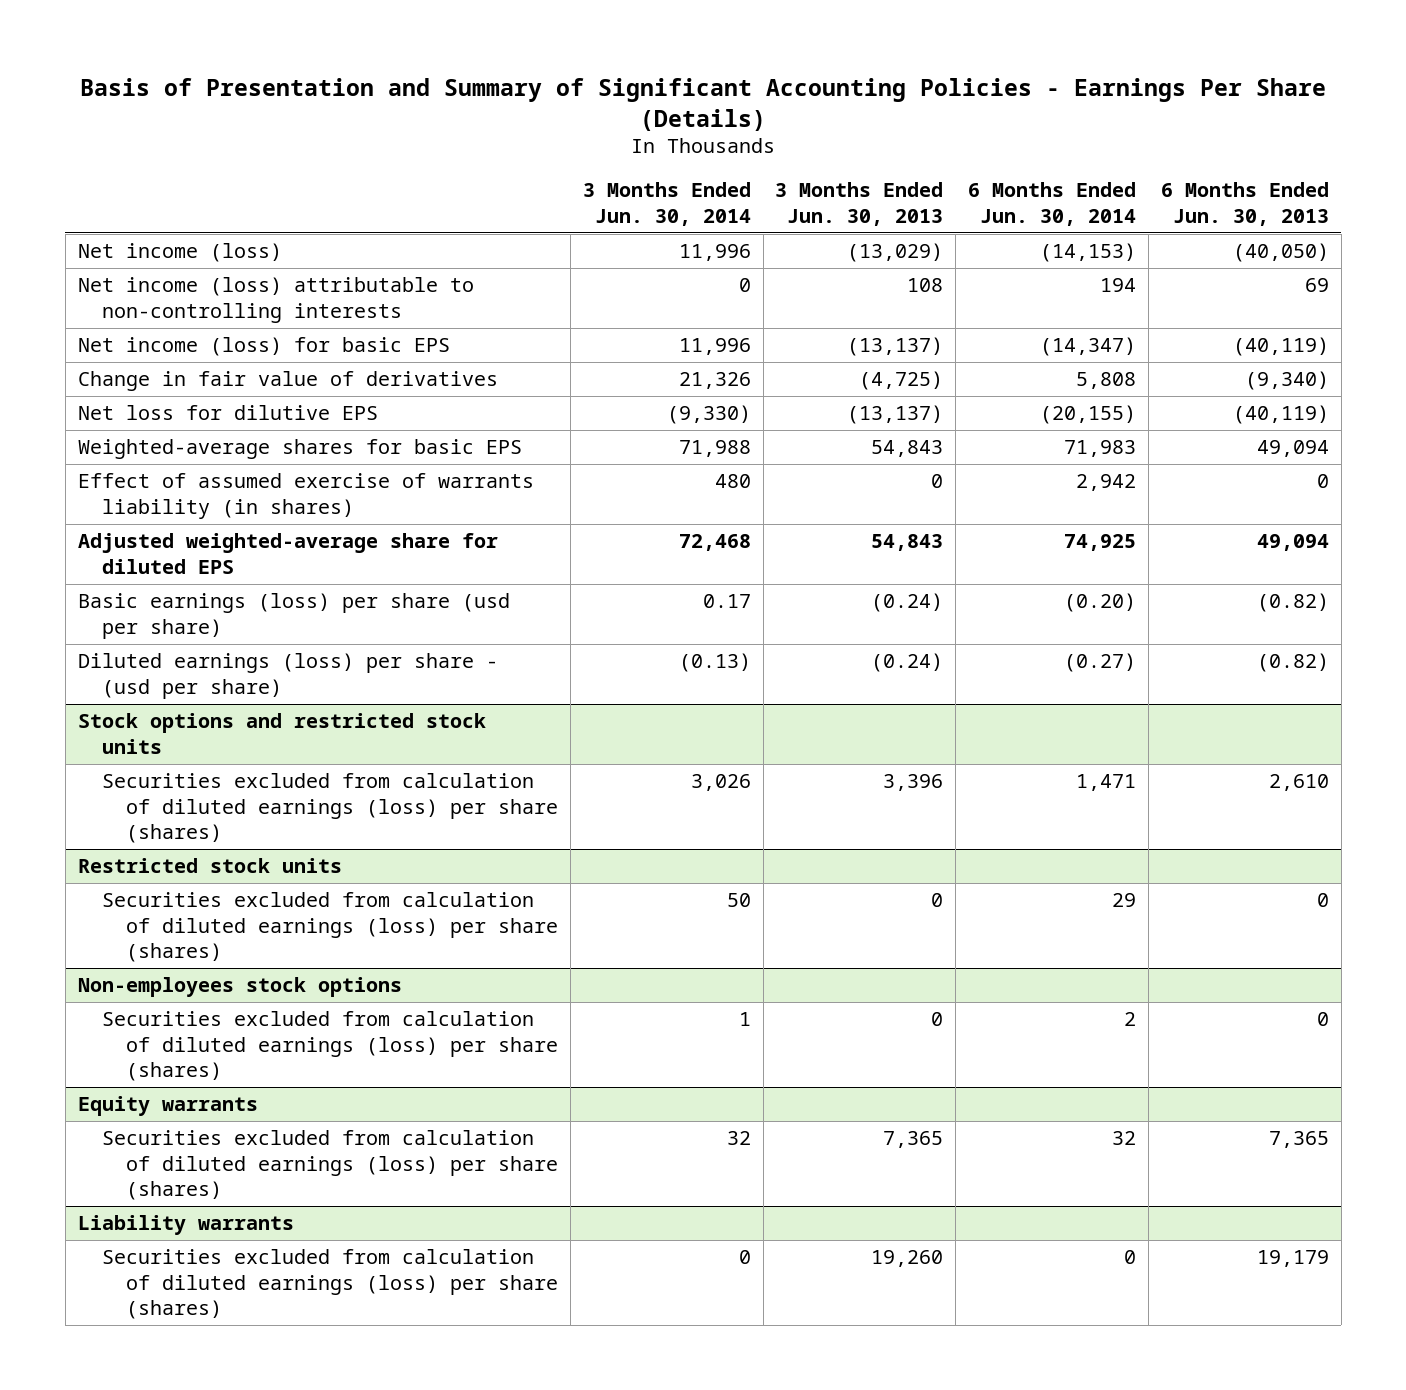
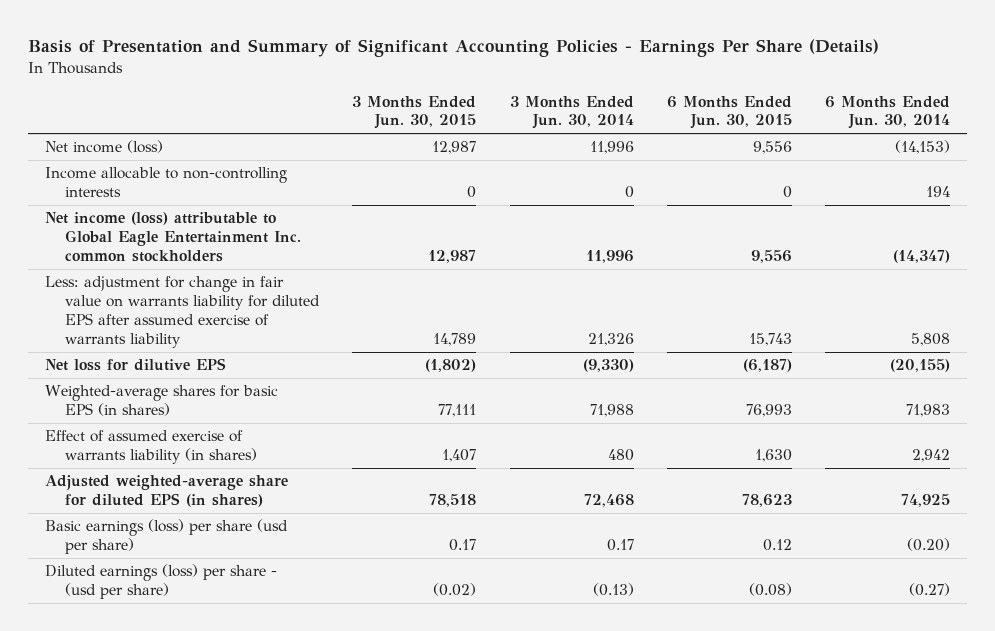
- | 3 Months Ended Jun. 30, 2014 | 3 Months Ended Jun. 30, 2013 | 6 Months Ended Jun. 30, 2014 | 6 Months Ended Jun. 30, 2013
+ | 3 Months Ended Jun. 30, 2015 | 3 Months Ended Jun. 30, 2014 | 6 Months Ended Jun. 30, 2015 | 6 Months Ended Jun. 30, 2014
- Net income (loss) attributable to non-controlling interests | 0 | 108 | 194 | 69
- Net income (loss) for basic EPS | 11,996 | (13,137) | (14,347) | (40,119)
- Change in fair value of derivatives | 21,326 | (4,725) | 5,808 | (9,340)
+ Income allocable to non-controlling interests | 0 | 0 | 0 | 194
+ Net income (loss) attributable to Global Eagle Entertainment Inc. common stockholders | 12,987 | 11,996 | 9,556 | (14,347)
+ Less: adjustment for change in fair value on warrants liability for diluted EPS after assumed exercise of warrants liability | 14,789 | 21,326 | 15,743 | 5,808
- Weighted-average shares for basic EPS | 71,988 | 54,843 | 71,983 | 49,094
+ Weighted-average shares for basic EPS (in shares) | 77,111 | 71,988 | 76,993 | 71,983
- Adjusted weighted-average share for diluted EPS | 72,468 | 54,843 | 74,925 | 49,094
+ Adjusted weighted-average share for diluted EPS (in shares) | 78,518 | 72,468 | 78,623 | 74,925
- Stock options and restricted stock units
- Securities excluded from calculation of diluted earnings (loss) per share (shares) | 3,026 | 3,396 | 1,471 | 2,610
- Restricted stock units
- Securities excluded from calculation of diluted earnings (loss) per share (shares) | 50 | 0 | 29 | 0
- Non-employees stock options
- Securities excluded from calculation of diluted earnings (loss) per share (shares) | 1 | 0 | 2 | 0
- Equity warrants
- Securities excluded from calculation of diluted earnings (loss) per share (shares) | 32 | 7,365 | 32 | 7,365
- Liability warrants
- Securities excluded from calculation of diluted earnings (loss) per share (shares) | 0 | 19,260 | 0 | 19,179

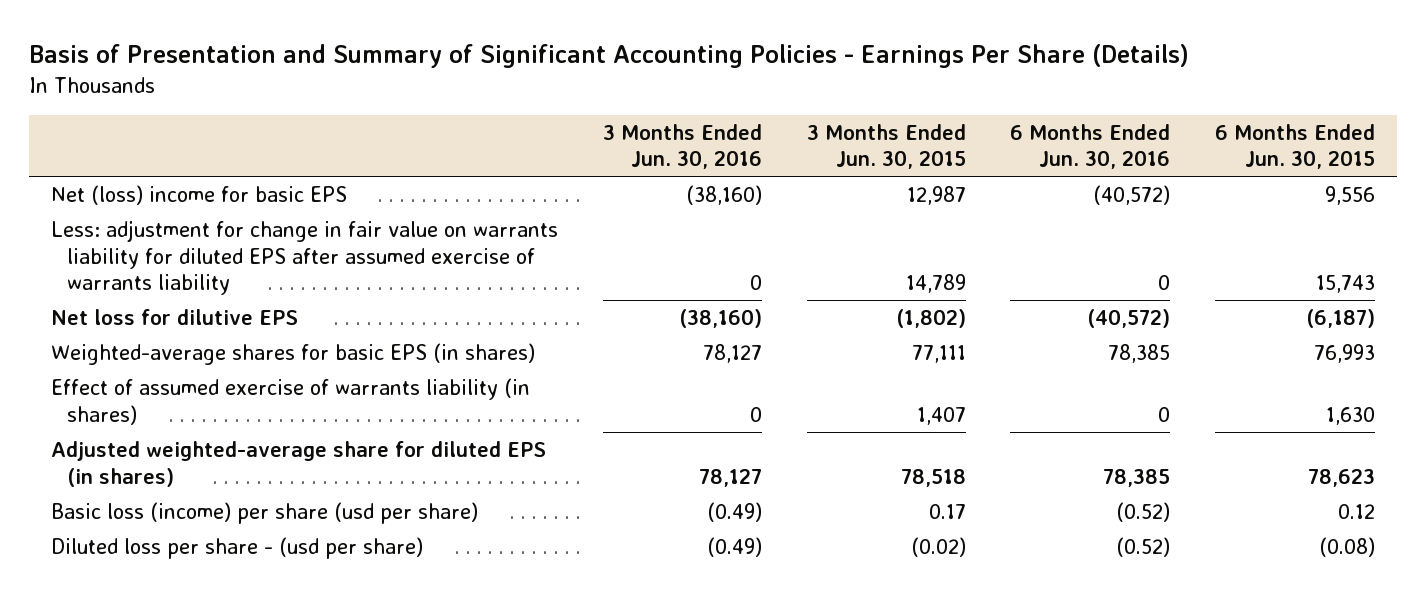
- | 3 Months Ended Jun. 30, 2015 | 3 Months Ended Jun. 30, 2014 | 6 Months Ended Jun. 30, 2015 | 6 Months Ended Jun. 30, 2014
+ | 3 Months Ended Jun. 30, 2016 | 3 Months Ended Jun. 30, 2015 | 6 Months Ended Jun. 30, 2016 | 6 Months Ended Jun. 30, 2015
- Net income (loss) | 12,987 | 11,996 | 9,556 | (14,153)
- Income allocable to non-controlling interests | 0 | 0 | 0 | 194
- Net income (loss) attributable to Global Eagle Entertainment Inc. common stockholders | 12,987 | 11,996 | 9,556 | (14,347)
+ Net (loss) income for basic EPS | (38,160) | 12,987 | (40,572) | 9,556
- Basic earnings (loss) per share (usd per share) | 0.17 | 0.17 | 0.12 | (0.20)
- Diluted earnings (loss) per share - (usd per share) | (0.02) | (0.13) | (0.08) | (0.27)
+ Basic loss (income) per share (usd per share) | (0.49) | 0.17 | (0.52) | 0.12
+ Diluted loss per share - (usd per share) | (0.49) | (0.02) | (0.52) | (0.08)

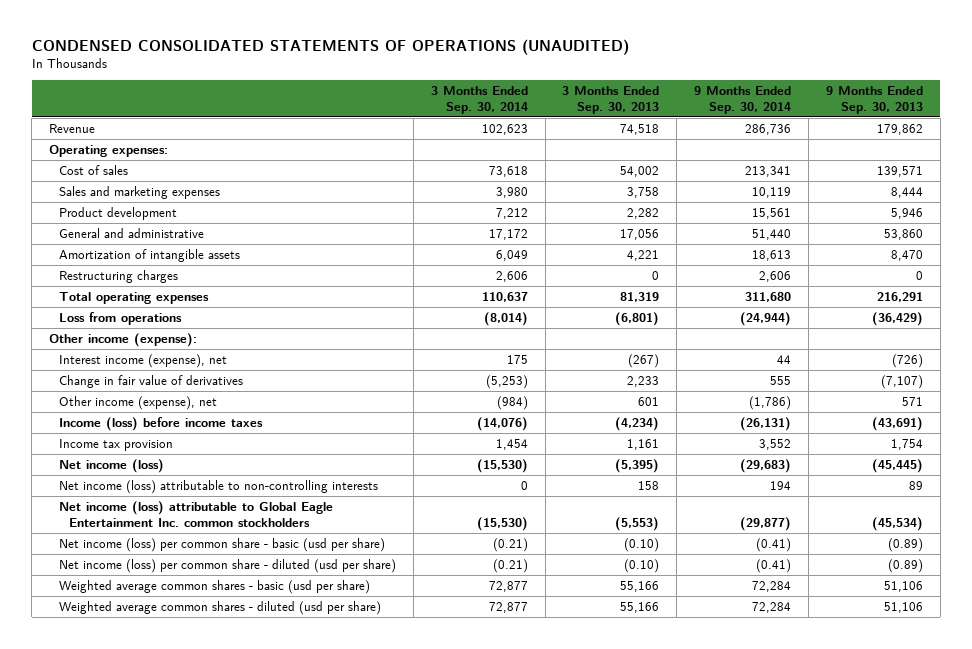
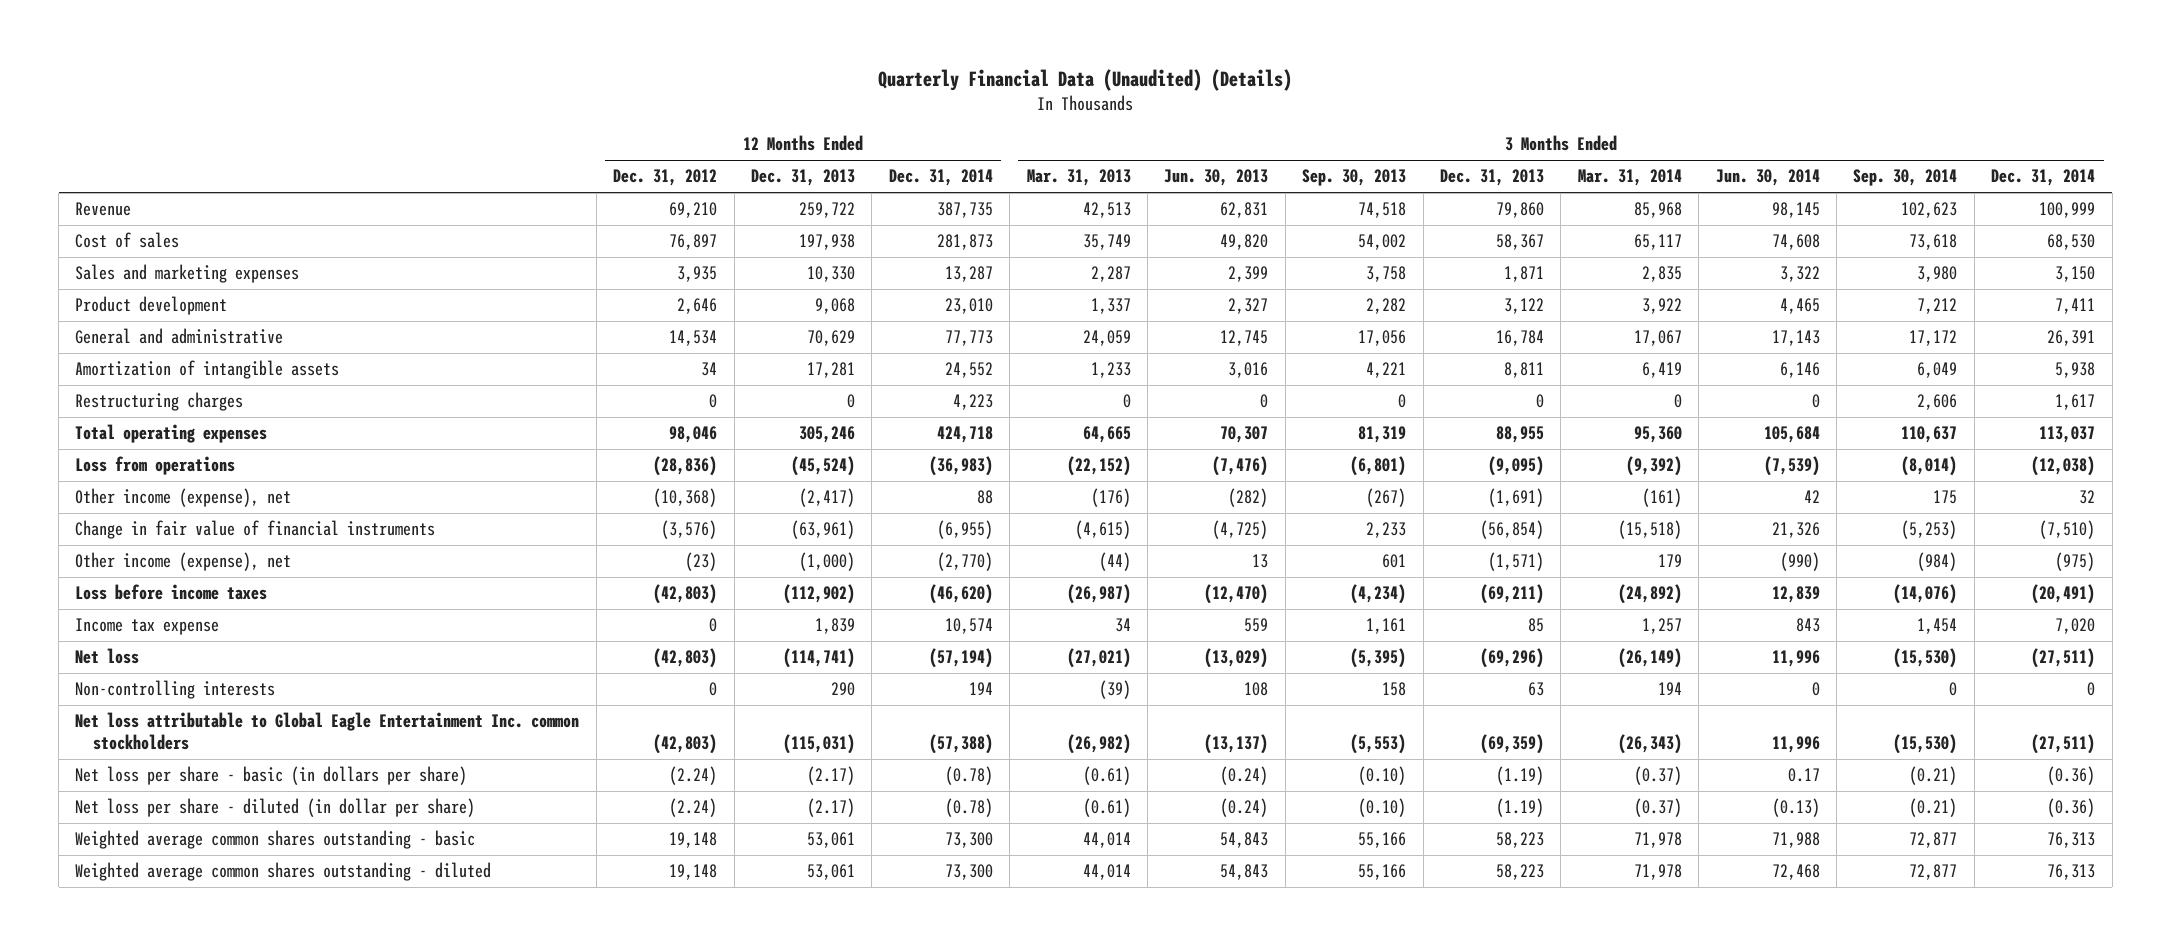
- CONDENSED CONSOLIDATED STATEMENTS OF OPERATIONS (UNAUDITED)
+ Quarterly Financial Data (Unaudited) (Details)
- | 3 Months Ended Sep. 30, 2014 | 3 Months Ended Sep. 30, 2013 | 9 Months Ended Sep. 30, 2014 | 9 Months Ended Sep. 30, 2013
+ | 12 Months Ended Dec. 31, 2012 | 12 Months Ended Dec. 31, 2013 | 12 Months Ended Dec. 31, 2014 | 3 Months Ended Mar. 31, 2013 | 3 Months Ended Jun. 30, 2013 | 3 Months Ended Sep. 30, 2013 | 3 Months Ended Dec. 31, 2013 | 3 Months Ended Mar. 31, 2014 | 3 Months Ended Jun. 30, 2014 | 3 Months Ended Sep. 30, 2014 | 3 Months Ended Dec. 31, 2014
- Operating expenses:
- Other income (expense):
- Interest income (expense), net | 175 | (267) | 44 | (726)
- Change in fair value of derivatives | (5,253) | 2,233 | 555 | (7,107)
+ Other income (expense), net | (10,368) | (2,417) | 88 | (176) | (282) | (267) | (1,691) | (161) | 42 | 175 | 32
+ Change in fair value of financial instruments | (3,576) | (63,961) | (6,955) | (4,615) | (4,725) | 2,233 | (56,854) | (15,518) | 21,326 | (5,253) | (7,510)
- Income (loss) before income taxes | (14,076) | (4,234) | (26,131) | (43,691)
- Income tax provision | 1,454 | 1,161 | 3,552 | 1,754
- Net income (loss) | (15,530) | (5,395) | (29,683) | (45,445)
- Net income (loss) attributable to non-controlling interests | 0 | 158 | 194 | 89
- Net income (loss) attributable to Global Eagle Entertainment Inc. common stockholders | (15,530) | (5,553) | (29,877) | (45,534)
- Net income (loss) per common share - basic (usd per share) | (0.21) | (0.10) | (0.41) | (0.89)
- Net income (loss) per common share - diluted (usd per share) | (0.21) | (0.10) | (0.41) | (0.89)
- Weighted average common shares - basic (usd per share) | 72,877 | 55,166 | 72,284 | 51,106
- Weighted average common shares - diluted (usd per share) | 72,877 | 55,166 | 72,284 | 51,106
+ Loss before income taxes | (42,803) | (112,902) | (46,620) | (26,987) | (12,470) | (4,234) | (69,211) | (24,892) | 12,839 | (14,076) | (20,491)
+ Income tax expense | 0 | 1,839 | 10,574 | 34 | 559 | 1,161 | 85 | 1,257 | 843 | 1,454 | 7,020
+ Net loss | (42,803) | (114,741) | (57,194) | (27,021) | (13,029) | (5,395) | (69,296) | (26,149) | 11,996 | (15,530) | (27,511)
+ Non-controlling interests | 0 | 290 | 194 | (39) | 108 | 158 | 63 | 194 | 0 | 0 | 0
+ Net loss attributable to Global Eagle Entertainment Inc. common stockholders | (42,803) | (115,031) | (57,388) | (26,982) | (13,137) | (5,553) | (69,359) | (26,343) | 11,996 | (15,530) | (27,511)
+ Net loss per share - basic (in dollars per share) | (2.24) | (2.17) | (0.78) | (0.61) | (0.24) | (0.10) | (1.19) | (0.37) | 0.17 | (0.21) | (0.36)
+ Net loss per share - diluted (in dollar per share) | (2.24) | (2.17) | (0.78) | (0.61) | (0.24) | (0.10) | (1.19) | (0.37) | (0.13) | (0.21) | (0.36)
+ Weighted average common shares outstanding - basic | 19,148 | 53,061 | 73,300 | 44,014 | 54,843 | 55,166 | 58,223 | 71,978 | 71,988 | 72,877 | 76,313
+ Weighted average common shares outstanding - diluted | 19,148 | 53,061 | 73,300 | 44,014 | 54,843 | 55,166 | 58,223 | 71,978 | 72,468 | 72,877 | 76,313

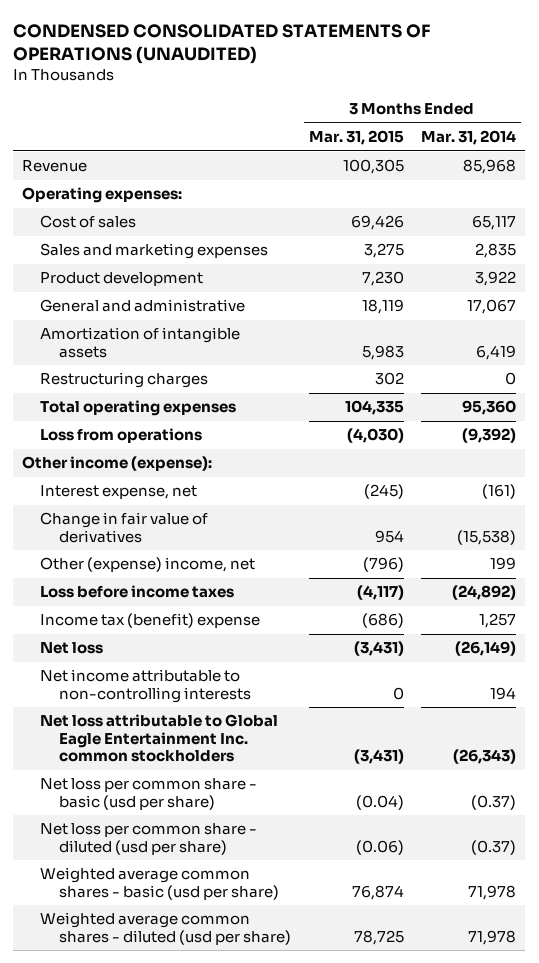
- Quarterly Financial Data (Unaudited) (Details)
+ CONDENSED CONSOLIDATED STATEMENTS OF OPERATIONS (UNAUDITED)
- | 12 Months Ended Dec. 31, 2012 | 12 Months Ended Dec. 31, 2013 | 12 Months Ended Dec. 31, 2014 | 3 Months Ended Mar. 31, 2013 | 3 Months Ended Jun. 30, 2013 | 3 Months Ended Sep. 30, 2013 | 3 Months Ended Dec. 31, 2013 | 3 Months Ended Mar. 31, 2014 | 3 Months Ended Jun. 30, 2014 | 3 Months Ended Sep. 30, 2014 | 3 Months Ended Dec. 31, 2014
+ | 3 Months Ended Mar. 31, 2015 | 3 Months Ended Mar. 31, 2014
+ Operating expenses:
- Other income (expense), net | (10,368) | (2,417) | 88 | (176) | (282) | (267) | (1,691) | (161) | 42 | 175 | 32
- Change in fair value of financial instruments | (3,576) | (63,961) | (6,955) | (4,615) | (4,725) | 2,233 | (56,854) | (15,518) | 21,326 | (5,253) | (7,510)
- Other income (expense), net | (23) | (1,000) | (2,770) | (44) | 13 | 601 | (1,571) | 179 | (990) | (984) | (975)
+ Other income (expense):
+ Interest expense, net | (245) | (161)
+ Change in fair value of derivatives | 954 | (15,538)
+ Other (expense) income, net | (796) | 199
- Income tax expense | 0 | 1,839 | 10,574 | 34 | 559 | 1,161 | 85 | 1,257 | 843 | 1,454 | 7,020
+ Income tax (benefit) expense | (686) | 1,257
- Non-controlling interests | 0 | 290 | 194 | (39) | 108 | 158 | 63 | 194 | 0 | 0 | 0
+ Net income attributable to non-controlling interests | 0 | 194
- Net loss per share - basic (in dollars per share) | (2.24) | (2.17) | (0.78) | (0.61) | (0.24) | (0.10) | (1.19) | (0.37) | 0.17 | (0.21) | (0.36)
- Net loss per share - diluted (in dollar per share) | (2.24) | (2.17) | (0.78) | (0.61) | (0.24) | (0.10) | (1.19) | (0.37) | (0.13) | (0.21) | (0.36)
- Weighted average common shares outstanding - basic | 19,148 | 53,061 | 73,300 | 44,014 | 54,843 | 55,166 | 58,223 | 71,978 | 71,988 | 72,877 | 76,313
- Weighted average common shares outstanding - diluted | 19,148 | 53,061 | 73,300 | 44,014 | 54,843 | 55,166 | 58,223 | 71,978 | 72,468 | 72,877 | 76,313
+ Net loss per common share - basic (usd per share) | (0.04) | (0.37)
+ Net loss per common share - diluted (usd per share) | (0.06) | (0.37)
+ Weighted average common shares - basic (usd per share) | 76,874 | 71,978
+ Weighted average common shares - diluted (usd per share) | 78,725 | 71,978

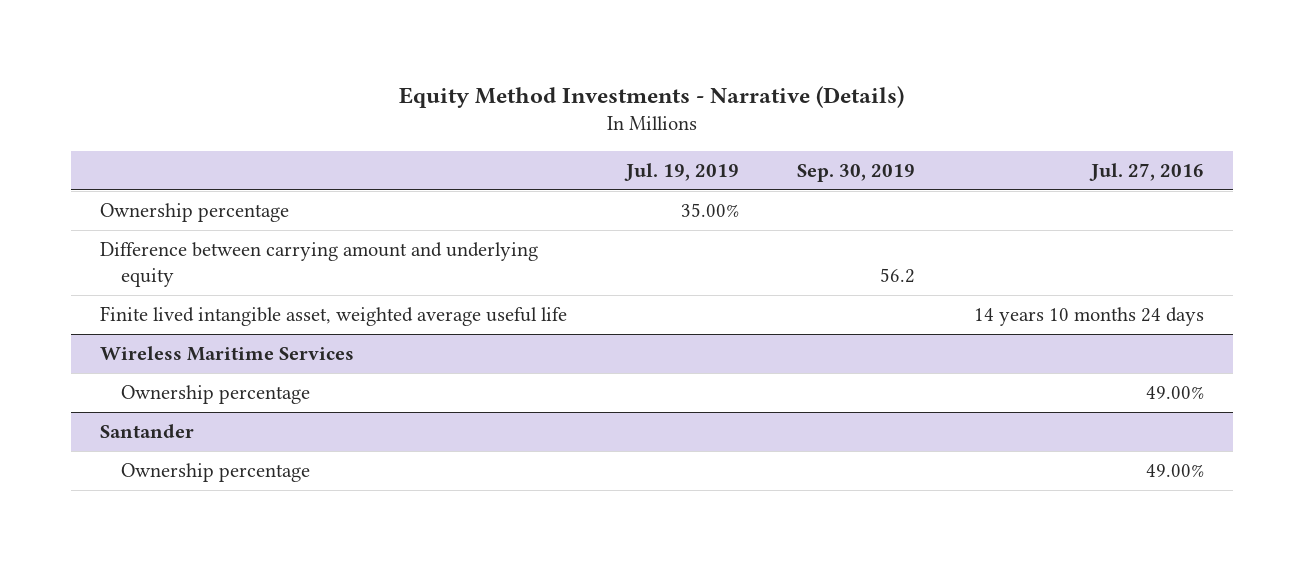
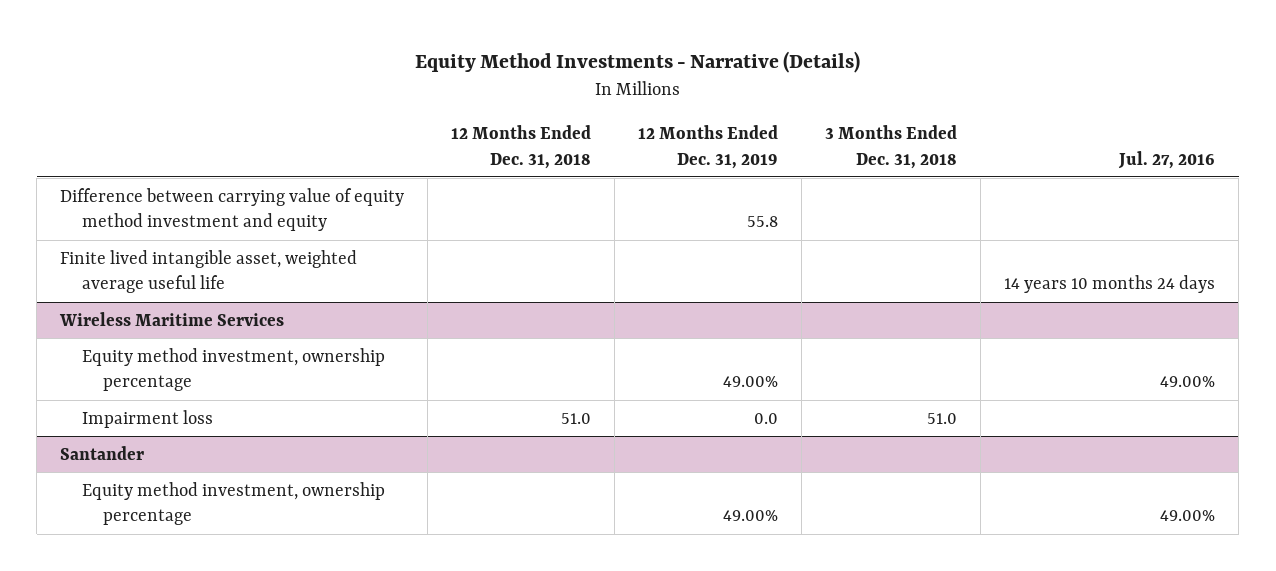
- | Jul. 19, 2019 | Sep. 30, 2019 | Jul. 27, 2016
+ | 12 Months Ended Dec. 31, 2018 | 12 Months Ended Dec. 31, 2019 | 3 Months Ended Dec. 31, 2018 | Jul. 27, 2016
- Ownership percentage | 35.00% | |
- Difference between carrying amount and underlying equity | | 56.2 |
+ Difference between carrying value of equity method investment and equity | | 55.8 | |
@ Wireless Maritime Services
- Ownership percentage | | | 49.00%
+ Equity method investment, ownership percentage | | 49.00% | | 49.00%
+ Impairment loss | 51.0 | 0.0 | 51.0 |
@ Santander
- Ownership percentage | | | 49.00%
+ Equity method investment, ownership percentage | | 49.00% | | 49.00%

